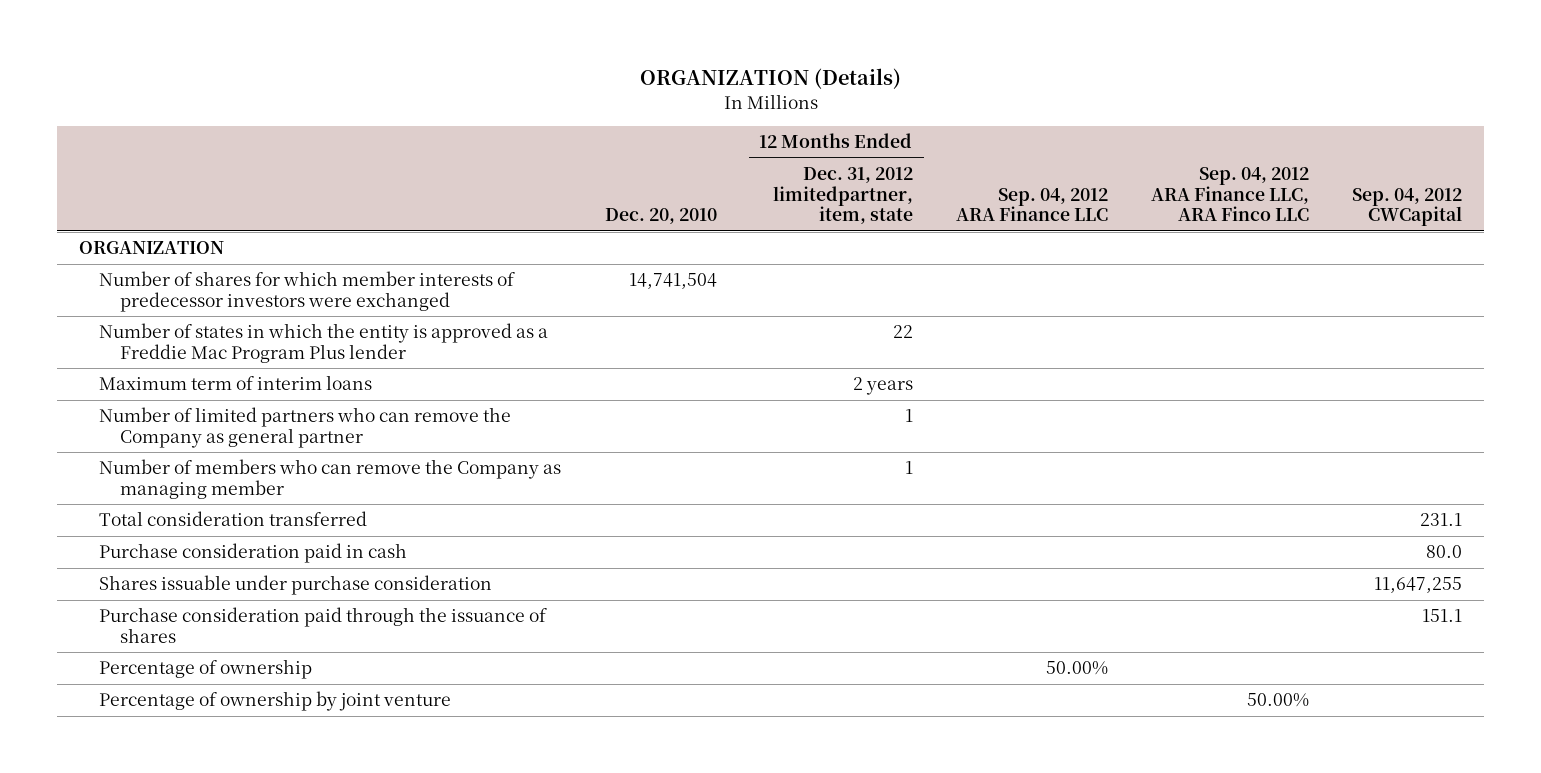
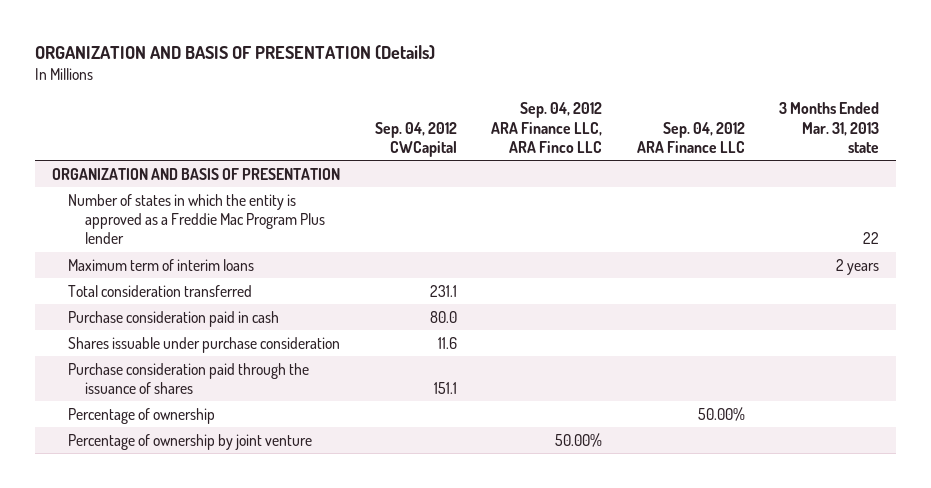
- ORGANIZATION (Details)
+ ORGANIZATION AND BASIS OF PRESENTATION (Details)
- | Dec. 20, 2010 | 12 Months Ended Dec. 31, 2012 limitedpartner, item, state | Sep. 04, 2012 ARA Finance LLC | Sep. 04, 2012 ARA Finance LLC, ARA Finco LLC | Sep. 04, 2012 CWCapital
+ | Sep. 04, 2012 CWCapital | Sep. 04, 2012 ARA Finance LLC, ARA Finco LLC | Sep. 04, 2012 ARA Finance LLC | 3 Months Ended Mar. 31, 2013 state
- ORGANIZATION
- Number of shares for which member interests of predecessor investors were exchanged | 14,741,504 | | | |
+ ORGANIZATION AND BASIS OF PRESENTATION
- Number of limited partners who can remove the Company as general partner | | 1 | | |
- Number of members who can remove the Company as managing member | | 1 | | |
- Shares issuable under purchase consideration | | | | | 11,647,255
+ Shares issuable under purchase consideration | 11.6 | | |

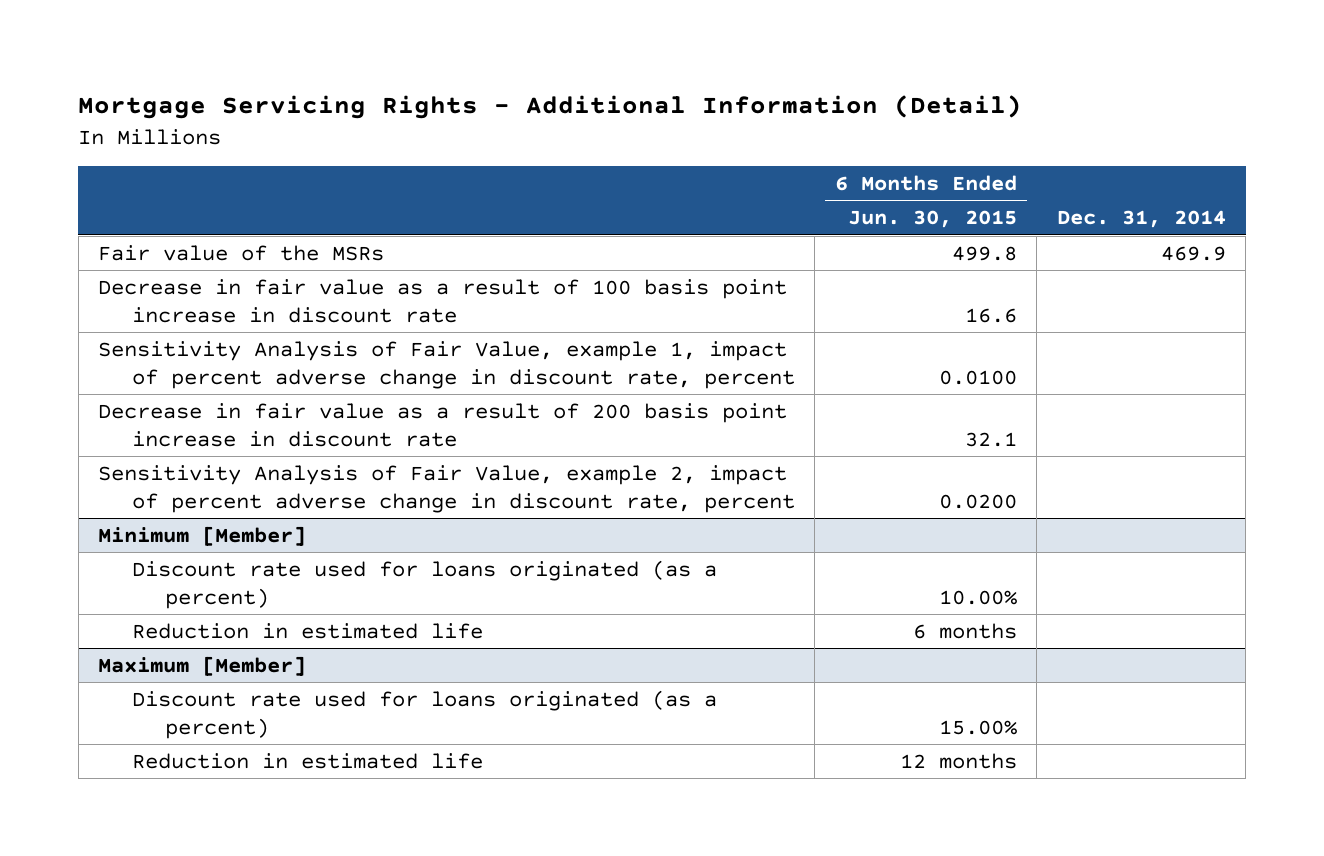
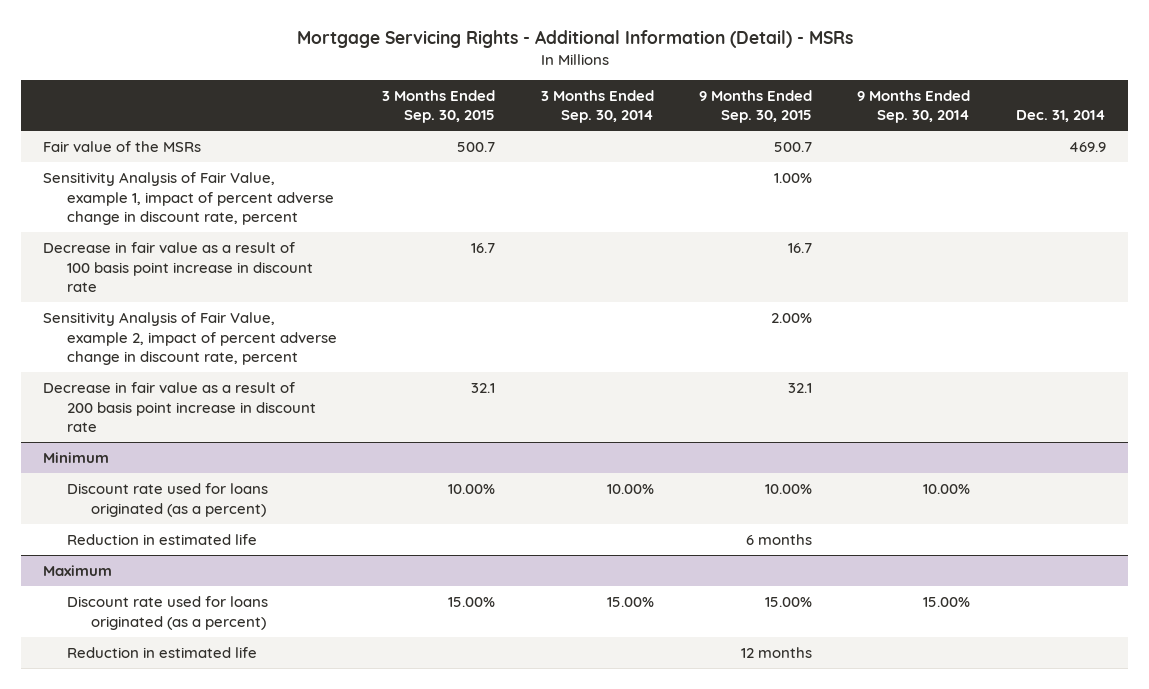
- Mortgage Servicing Rights - Additional Information (Detail)
+ Mortgage Servicing Rights - Additional Information (Detail) - MSRs
- | 6 Months Ended Jun. 30, 2015 | Dec. 31, 2014
+ | 3 Months Ended Sep. 30, 2015 | 3 Months Ended Sep. 30, 2014 | 9 Months Ended Sep. 30, 2015 | 9 Months Ended Sep. 30, 2014 | Dec. 31, 2014
moved down: Decrease in fair value as a result of 100 basis point increase in discount rate | 16.7 | | 16.7 | |
- Minimum [Member]
moved down: Decrease in fair value as a result of 200 basis point increase in discount rate | 32.1 | | 32.1 | |
+ Minimum
- Maximum [Member]
+ Maximum

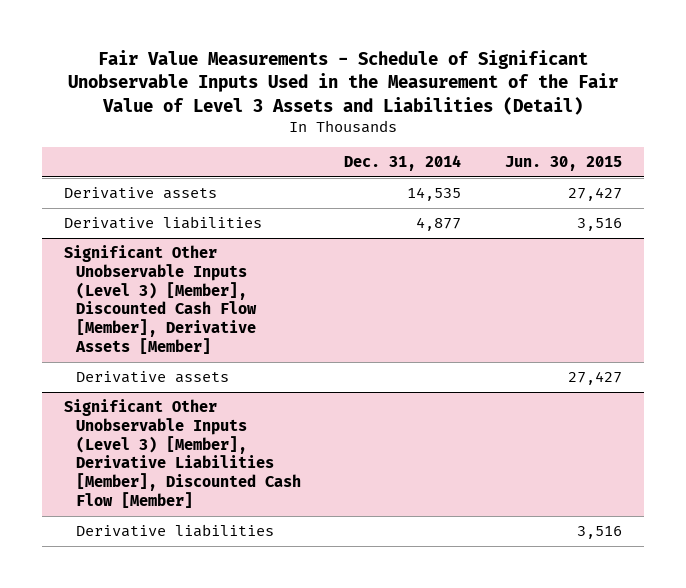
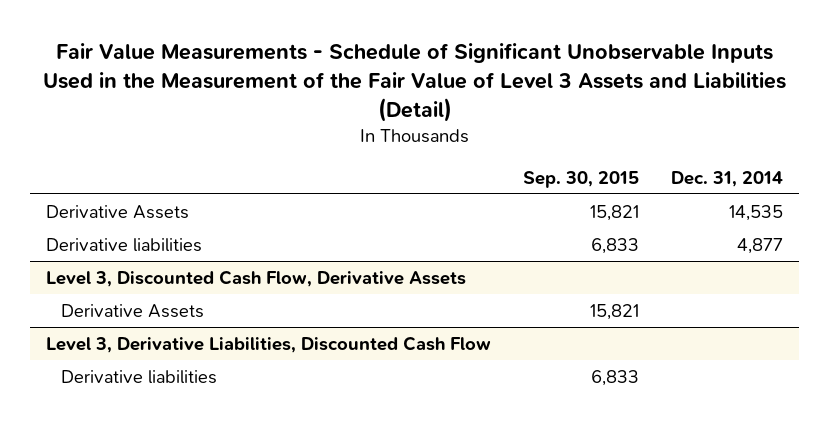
- | Dec. 31, 2014 | Jun. 30, 2015
+ | Sep. 30, 2015 | Dec. 31, 2014
- Derivative assets | 14,535 | 27,427
+ Derivative Assets | 15,821 | 14,535
- Significant Other Unobservable Inputs (Level 3) [Member], Discounted Cash Flow [Member], Derivative Assets [Member]
- Derivative assets | | 27,427
- Significant Other Unobservable Inputs (Level 3) [Member], Derivative Liabilities [Member], Discounted Cash Flow [Member]
+ Level 3, Discounted Cash Flow, Derivative Assets
+ Derivative Assets | 15,821 |
+ Level 3, Derivative Liabilities, Discounted Cash Flow

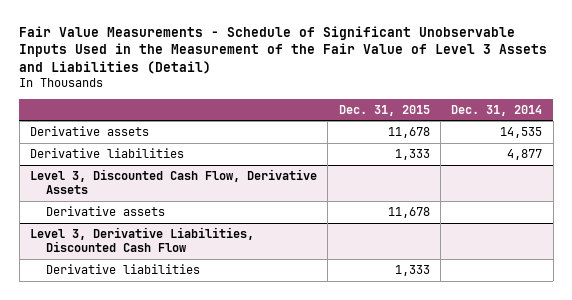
- | Sep. 30, 2015 | Dec. 31, 2014
+ | Dec. 31, 2015 | Dec. 31, 2014
- Derivative Assets | 15,821 | 14,535
+ Derivative assets | 11,678 | 14,535
@ Level 3, Discounted Cash Flow, Derivative Assets
- Derivative Assets | 15,821 |
+ Derivative assets | 11,678 |

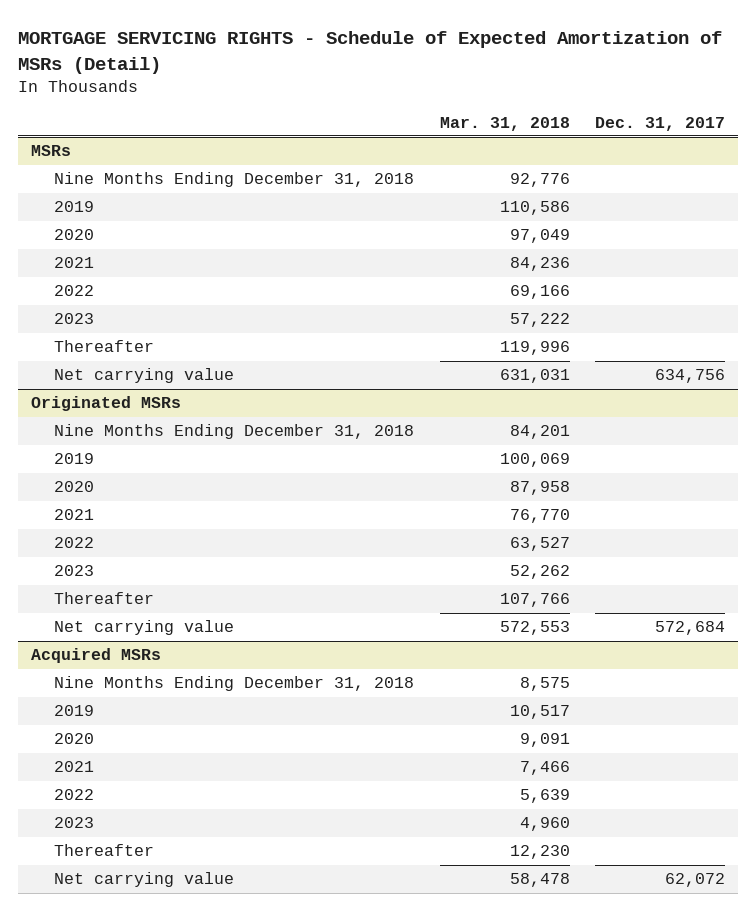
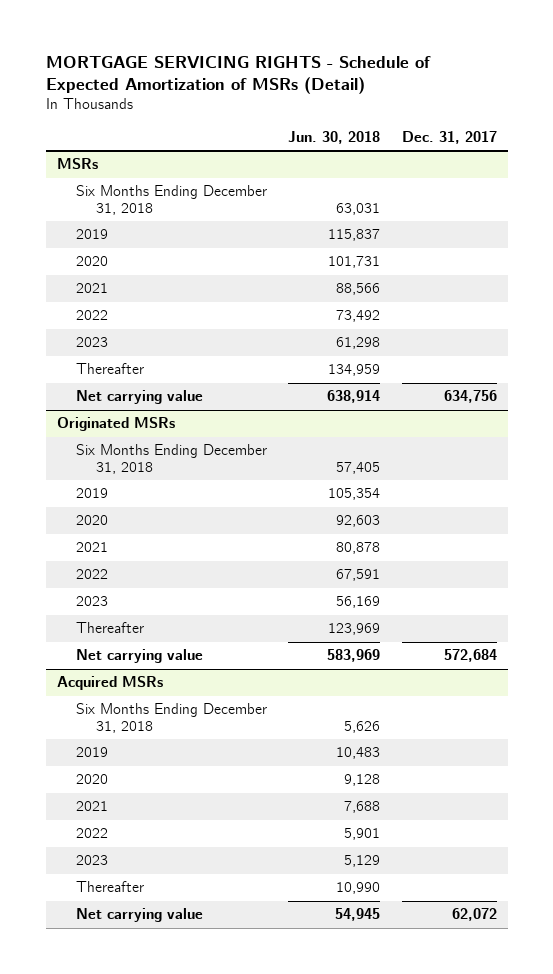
- | Mar. 31, 2018 | Dec. 31, 2017
+ | Jun. 30, 2018 | Dec. 31, 2017
@ MSRs
- Nine Months Ending December 31, 2018 | 92,776 |
+ Six Months Ending December 31, 2018 | 63,031 |
@ Originated MSRs
- Nine Months Ending December 31, 2018 | 84,201 |
+ Six Months Ending December 31, 2018 | 57,405 |
@ Acquired MSRs
- Nine Months Ending December 31, 2018 | 8,575 |
+ Six Months Ending December 31, 2018 | 5,626 |

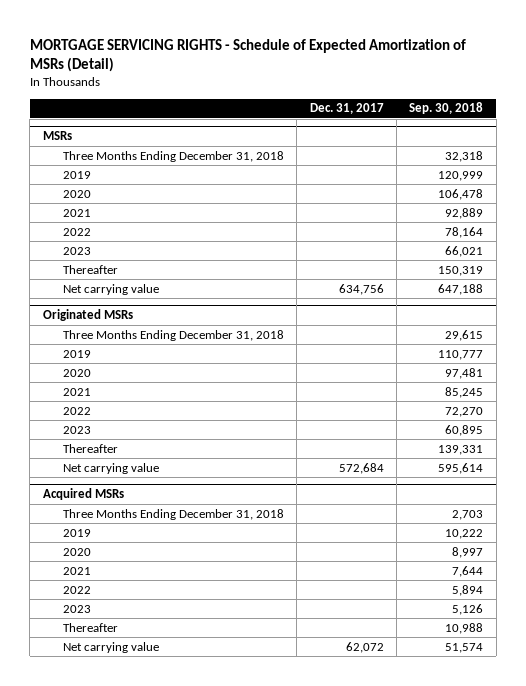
- | Jun. 30, 2018 | Dec. 31, 2017
+ | Dec. 31, 2017 | Sep. 30, 2018
@ MSRs
- Six Months Ending December 31, 2018 | 63,031 |
+ Three Months Ending December 31, 2018 | | 32,318
@ Originated MSRs
- Six Months Ending December 31, 2018 | 57,405 |
+ Three Months Ending December 31, 2018 | | 29,615
@ Acquired MSRs
- Six Months Ending December 31, 2018 | 5,626 |
+ Three Months Ending December 31, 2018 | | 2,703

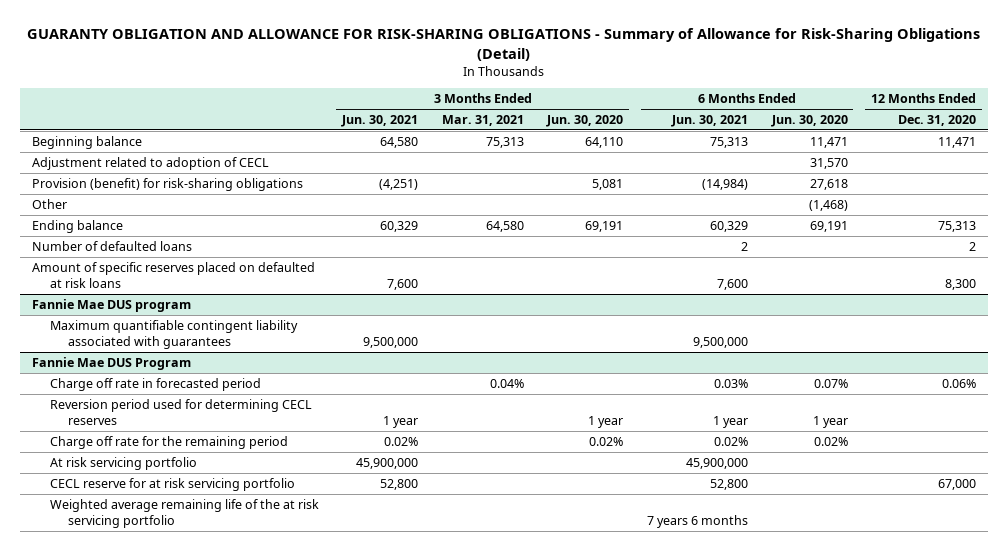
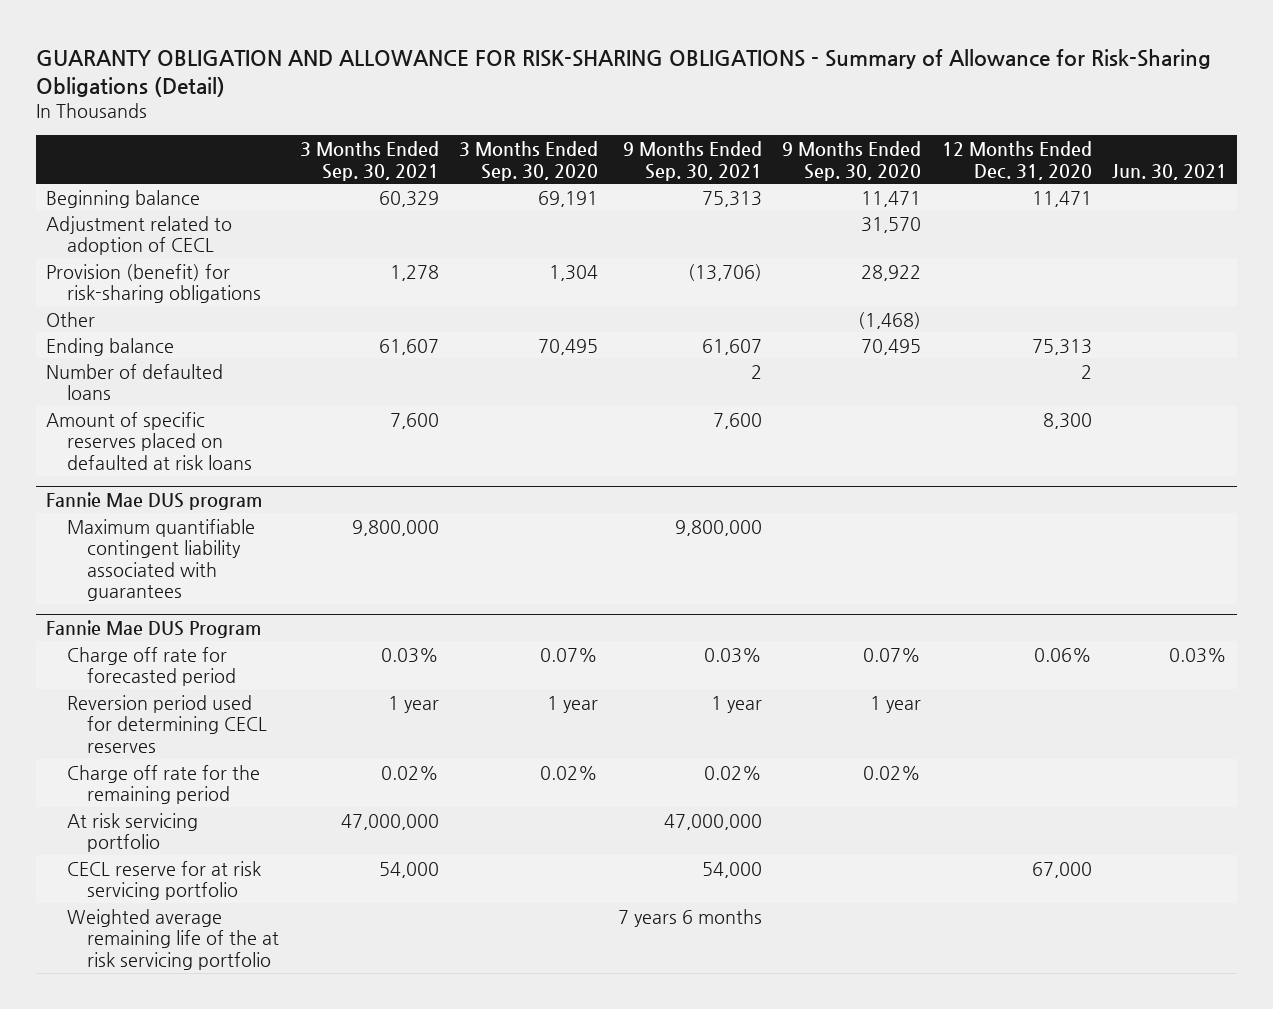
- | 3 Months Ended Jun. 30, 2021 | 3 Months Ended Mar. 31, 2021 | 3 Months Ended Jun. 30, 2020 | 6 Months Ended Jun. 30, 2021 | 6 Months Ended Jun. 30, 2020 | 12 Months Ended Dec. 31, 2020
+ | 3 Months Ended Sep. 30, 2021 | 3 Months Ended Sep. 30, 2020 | 9 Months Ended Sep. 30, 2021 | 9 Months Ended Sep. 30, 2020 | 12 Months Ended Dec. 31, 2020 | Jun. 30, 2021
@ Fannie Mae DUS Program
- Charge off rate in forecasted period | | 0.04% | | 0.03% | 0.07% | 0.06%
+ Charge off rate for forecasted period | 0.03% | 0.07% | 0.03% | 0.07% | 0.06% | 0.03%

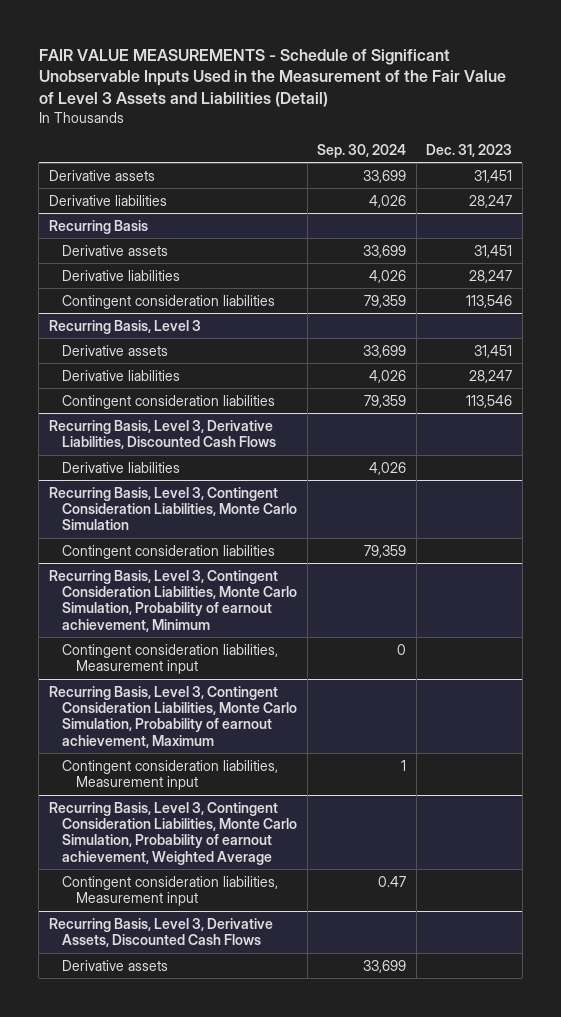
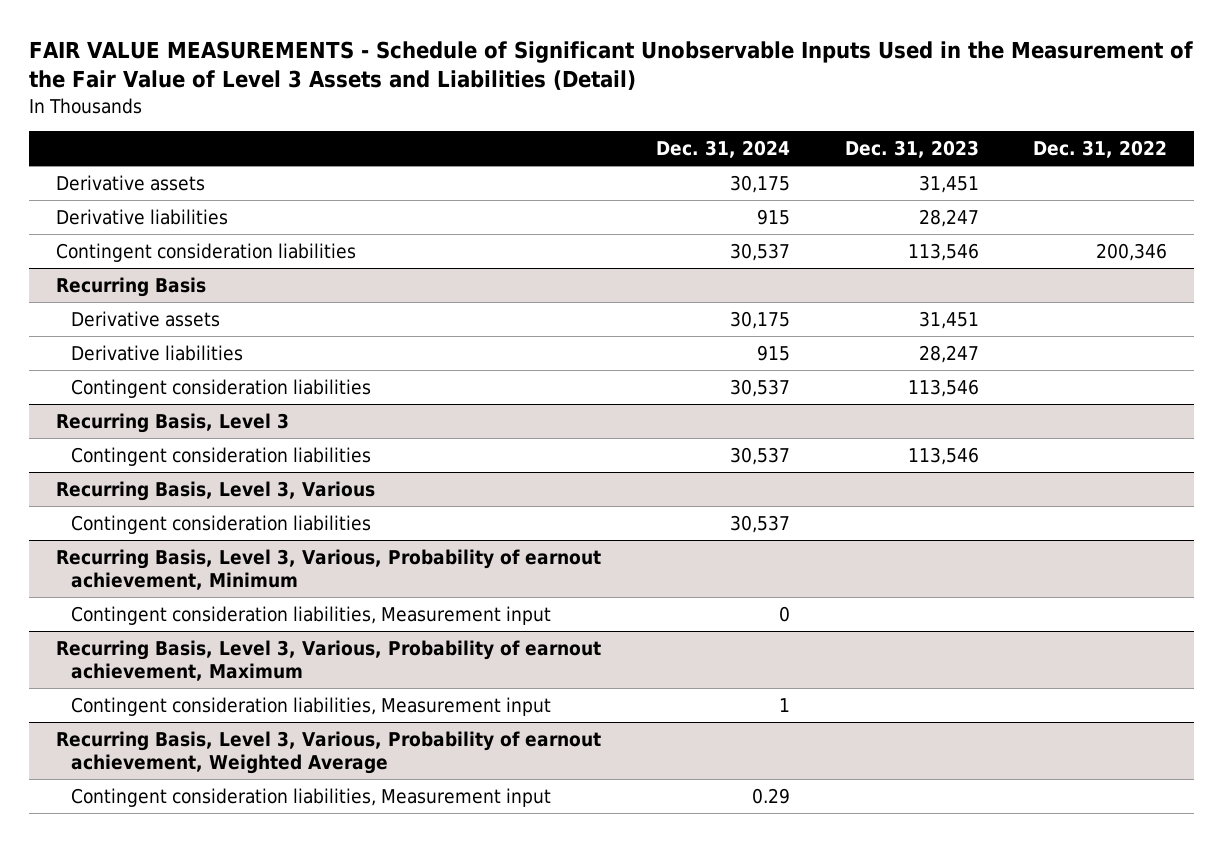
- | Sep. 30, 2024 | Dec. 31, 2023
+ | Dec. 31, 2024 | Dec. 31, 2023 | Dec. 31, 2022
+ Contingent consideration liabilities | 30,537 | 113,546 | 200,346
@ Recurring Basis, Level 3
- Derivative assets | 33,699 | 31,451
- Derivative liabilities | 4,026 | 28,247
- Recurring Basis, Level 3, Derivative Liabilities, Discounted Cash Flows
- Derivative liabilities | 4,026 |
- Recurring Basis, Level 3, Contingent Consideration Liabilities, Monte Carlo Simulation
- Contingent consideration liabilities | 79,359 |
- Recurring Basis, Level 3, Contingent Consideration Liabilities, Monte Carlo Simulation, Probability of earnout achievement, Minimum
+ Recurring Basis, Level 3, Various
+ Contingent consideration liabilities | 30,537 | |
+ Recurring Basis, Level 3, Various, Probability of earnout achievement, Minimum
- Recurring Basis, Level 3, Contingent Consideration Liabilities, Monte Carlo Simulation, Probability of earnout achievement, Maximum
+ Recurring Basis, Level 3, Various, Probability of earnout achievement, Maximum
- Recurring Basis, Level 3, Contingent Consideration Liabilities, Monte Carlo Simulation, Probability of earnout achievement, Weighted Average
+ Recurring Basis, Level 3, Various, Probability of earnout achievement, Weighted Average
- Recurring Basis, Level 3, Derivative Assets, Discounted Cash Flows
- Derivative assets | 33,699 |

